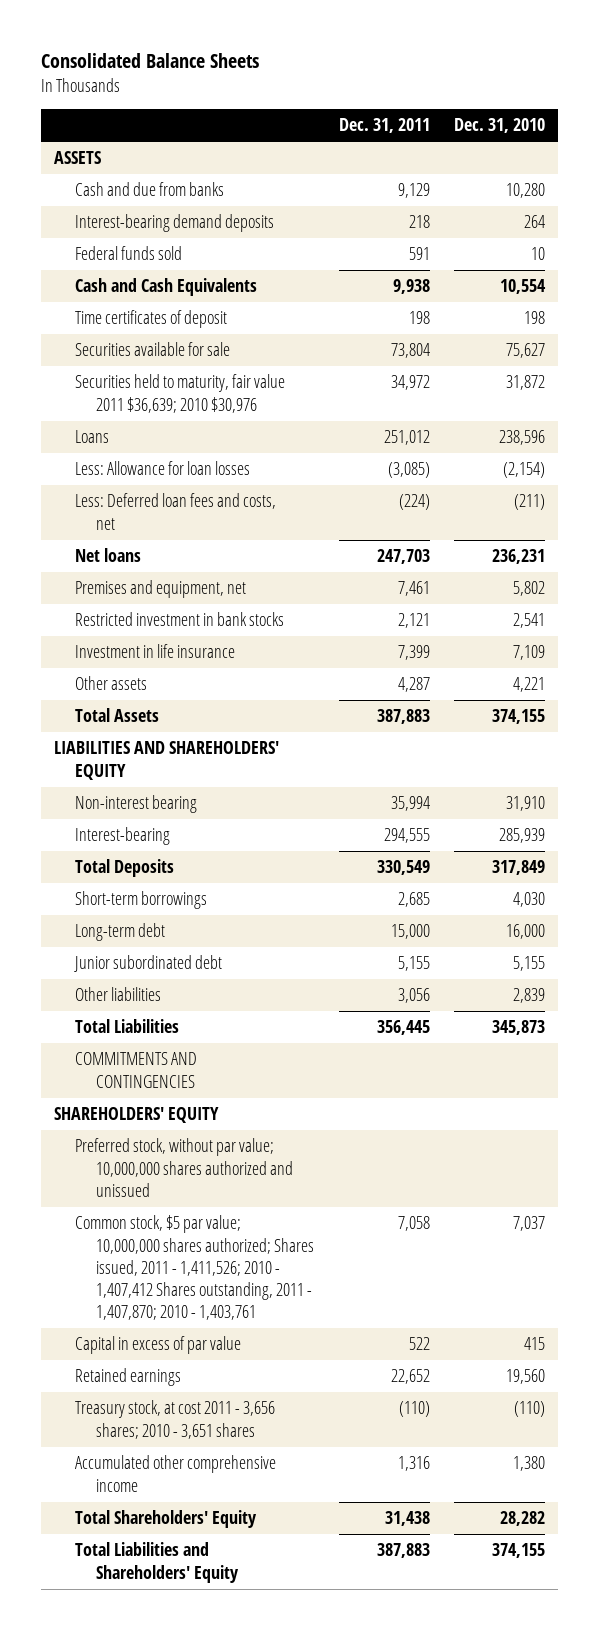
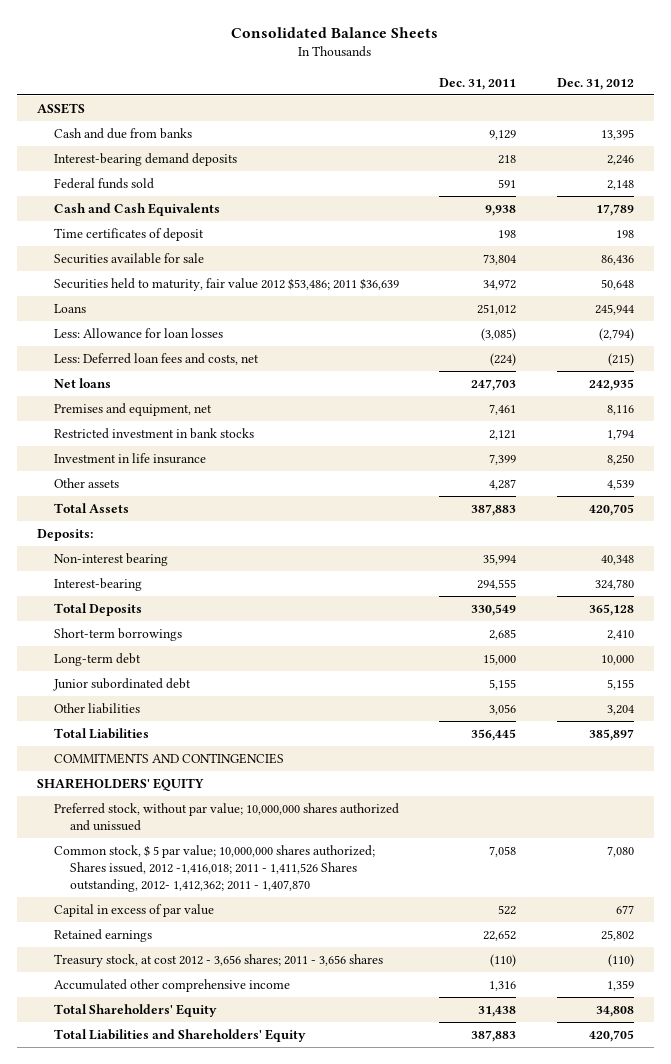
- | Dec. 31, 2011 | Dec. 31, 2010
+ | Dec. 31, 2011 | Dec. 31, 2012
- Securities held to maturity, fair value 2011 $36,639; 2010 $30,976 | 34,972 | 31,872
+ Securities held to maturity, fair value 2012 $53,486; 2011 $36,639 | 34,972 | 50,648
- LIABILITIES AND SHAREHOLDERS' EQUITY
+ Deposits:
- Common stock, $5 par value; 10,000,000 shares authorized; Shares issued, 2011 - 1,411,526; 2010 - 1,407,412 Shares outstanding, 2011 - 1,407,870; 2010 - 1,403,761 | 7,058 | 7,037
+ Common stock, $ 5 par value; 10,000,000 shares authorized; Shares issued, 2012 -1,416,018; 2011 - 1,411,526 Shares outstanding, 2012- 1,412,362; 2011 - 1,407,870 | 7,058 | 7,080
- Treasury stock, at cost 2011 - 3,656 shares; 2010 - 3,651 shares | (110) | (110)
+ Treasury stock, at cost 2012 - 3,656 shares; 2011 - 3,656 shares | (110) | (110)

